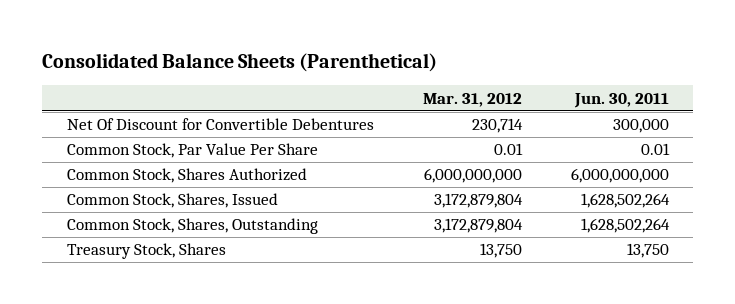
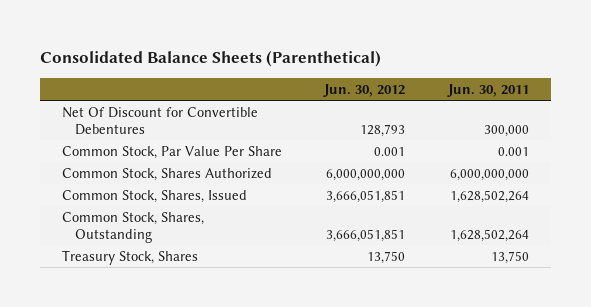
- | Mar. 31, 2012 | Jun. 30, 2011
+ | Jun. 30, 2012 | Jun. 30, 2011
- Common Stock, Par Value Per Share | 0.01 | 0.01
+ Common Stock, Par Value Per Share | 0.001 | 0.001

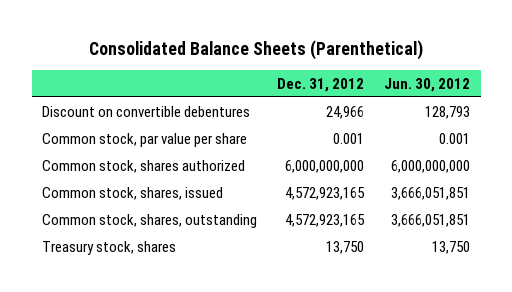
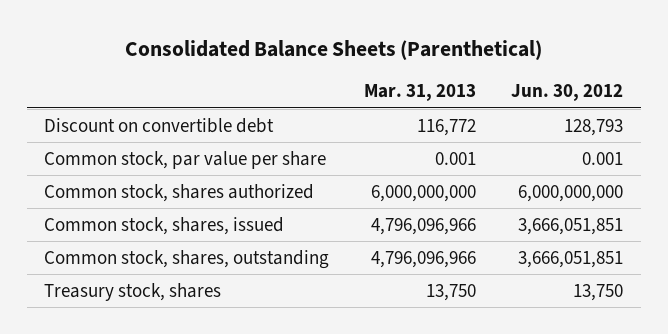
- | Dec. 31, 2012 | Jun. 30, 2012
+ | Mar. 31, 2013 | Jun. 30, 2012
- Discount on convertible debentures | 24,966 | 128,793
+ Discount on convertible debt | 116,772 | 128,793

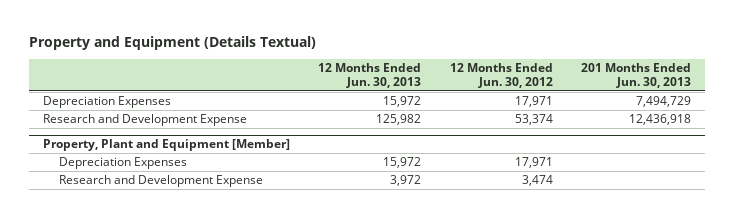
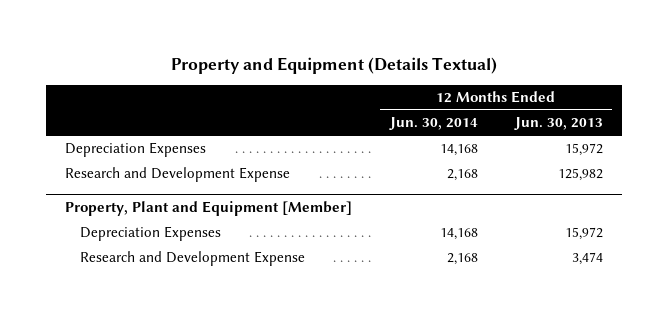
- | 12 Months Ended Jun. 30, 2013 | 12 Months Ended Jun. 30, 2012 | 201 Months Ended Jun. 30, 2013
+ | 12 Months Ended Jun. 30, 2014 | 12 Months Ended Jun. 30, 2013
@ Property, Plant and Equipment [Member]
- Research and Development Expense | 3,972 | 3,474 |
+ Research and Development Expense | 2,168 | 3,474

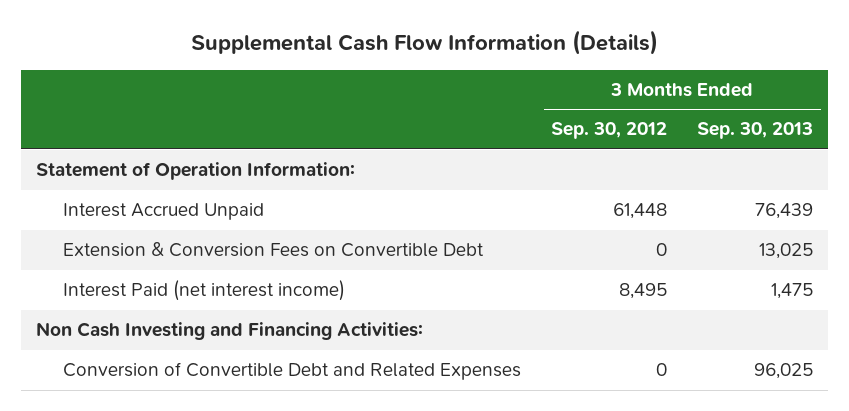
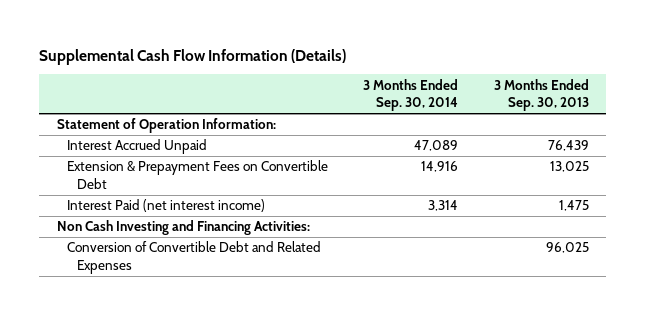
- | 3 Months Ended Sep. 30, 2012 | 3 Months Ended Sep. 30, 2013
+ | 3 Months Ended Sep. 30, 2014 | 3 Months Ended Sep. 30, 2013
- Extension & Conversion Fees on Convertible Debt | 0 | 13,025
+ Extension & Prepayment Fees on Convertible Debt | 14,916 | 13,025

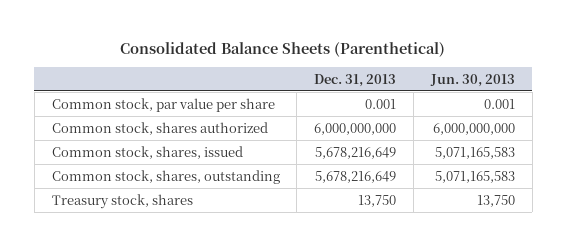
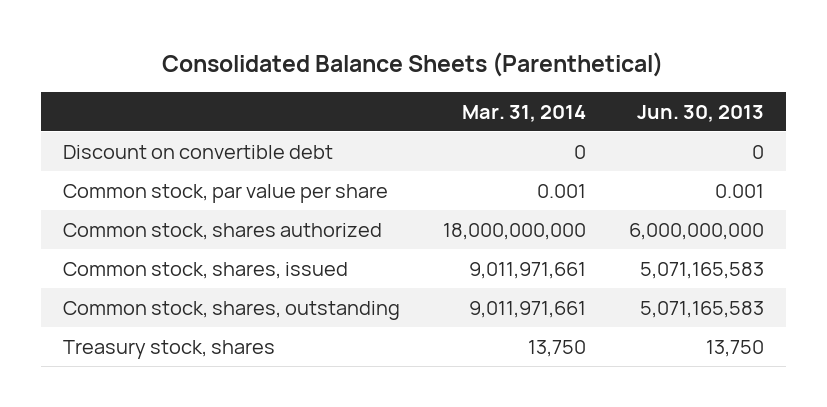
- | Dec. 31, 2013 | Jun. 30, 2013
+ | Mar. 31, 2014 | Jun. 30, 2013
+ Discount on convertible debt | 0 | 0

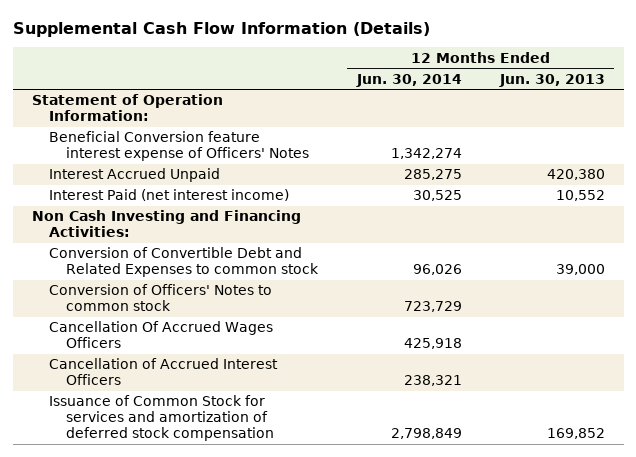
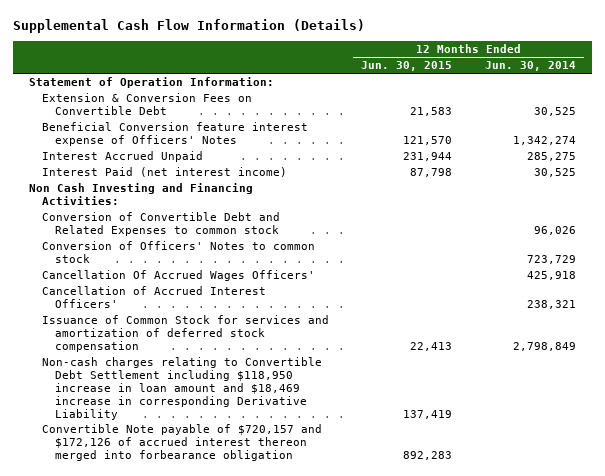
- | 12 Months Ended Jun. 30, 2014 | 12 Months Ended Jun. 30, 2013
+ | 12 Months Ended Jun. 30, 2015 | 12 Months Ended Jun. 30, 2014
+ Extension & Conversion Fees on Convertible Debt | 21,583 | 30,525
- Cancellation Of Accrued Wages Officers | 425,918 |
- Cancellation of Accrued Interest Officers | 238,321 |
+ Cancellation Of Accrued Wages Officers' | | 425,918
+ Cancellation of Accrued Interest Officers' | | 238,321
+ Non-cash charges relating to Convertible Debt Settlement including $118,950 increase in loan amount and $18,469 increase in corresponding Derivative Liability | 137,419 |
+ Convertible Note payable of $720,157 and $172,126 of accrued interest thereon merged into forbearance obligation | 892,283 |

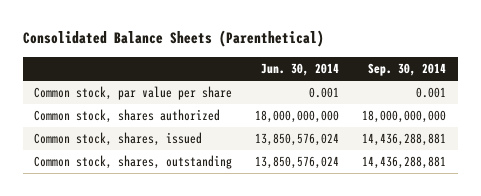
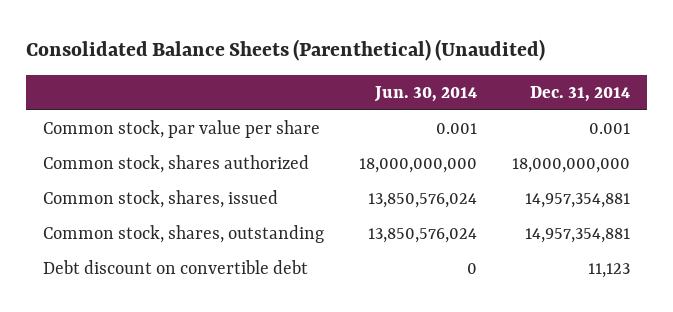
- Consolidated Balance Sheets (Parenthetical)
+ Consolidated Balance Sheets (Parenthetical) (Unaudited)
- | Jun. 30, 2014 | Sep. 30, 2014
+ | Jun. 30, 2014 | Dec. 31, 2014
+ Debt discount on convertible debt | 0 | 11,123

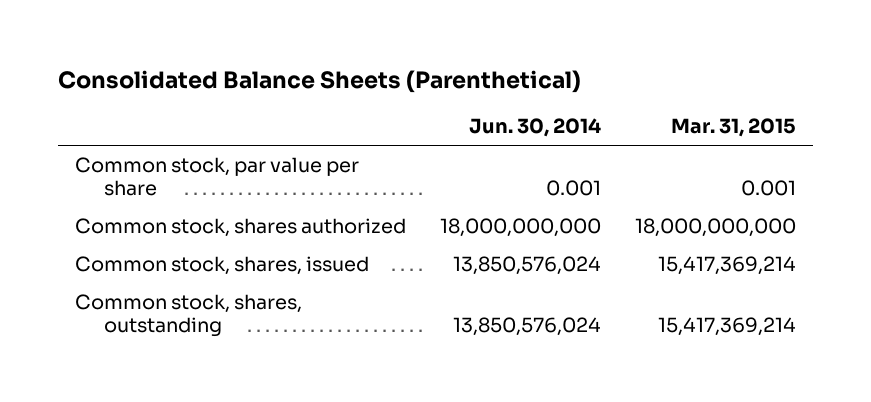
- Consolidated Balance Sheets (Parenthetical) (Unaudited)
+ Consolidated Balance Sheets (Parenthetical)
- | Jun. 30, 2014 | Dec. 31, 2014
+ | Jun. 30, 2014 | Mar. 31, 2015
- Debt discount on convertible debt | 0 | 11,123

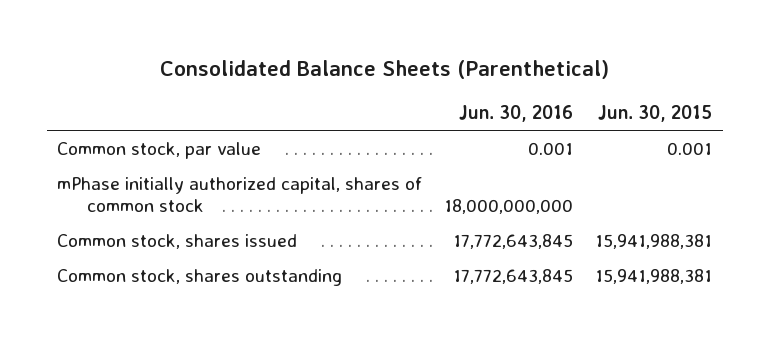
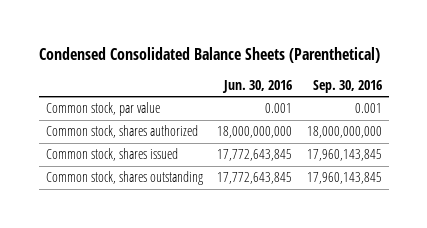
- Consolidated Balance Sheets (Parenthetical)
+ Condensed Consolidated Balance Sheets (Parenthetical)
- | Jun. 30, 2016 | Jun. 30, 2015
+ | Jun. 30, 2016 | Sep. 30, 2016
- mPhase initially authorized capital, shares of common stock | 18,000,000,000 |
+ Common stock, shares authorized | 18,000,000,000 | 18,000,000,000

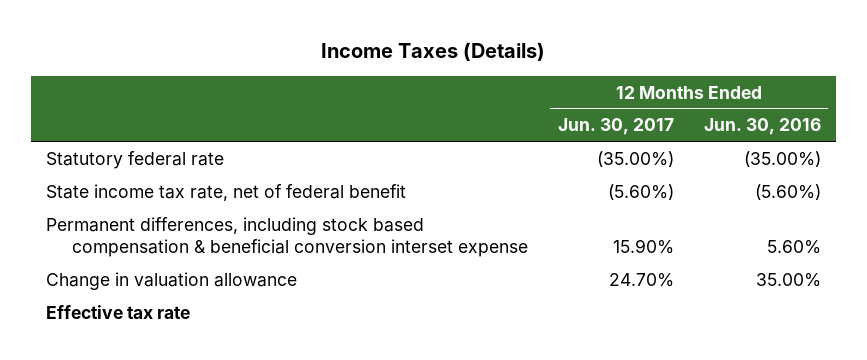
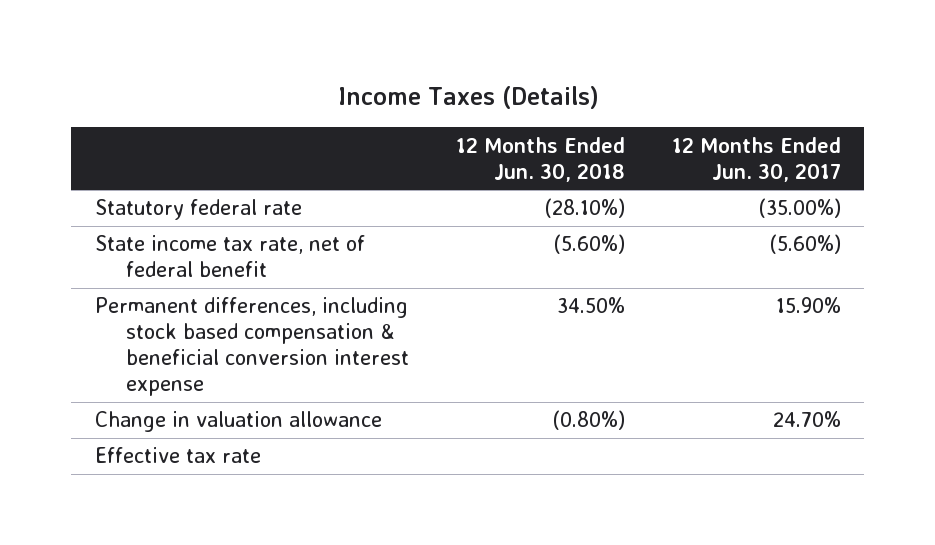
- | 12 Months Ended Jun. 30, 2017 | 12 Months Ended Jun. 30, 2016
+ | 12 Months Ended Jun. 30, 2018 | 12 Months Ended Jun. 30, 2017
- Permanent differences, including stock based compensation & beneficial conversion interset expense | 15.90% | 5.60%
+ Permanent differences, including stock based compensation & beneficial conversion interest expense | 34.50% | 15.90%

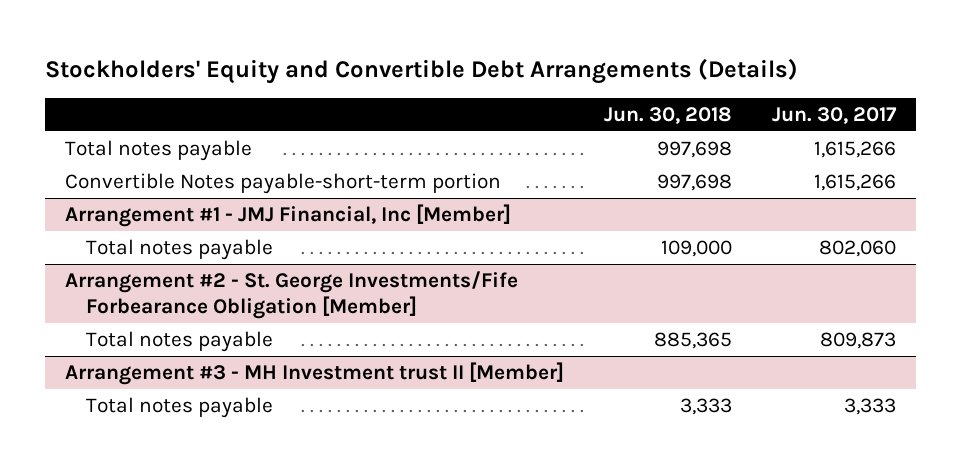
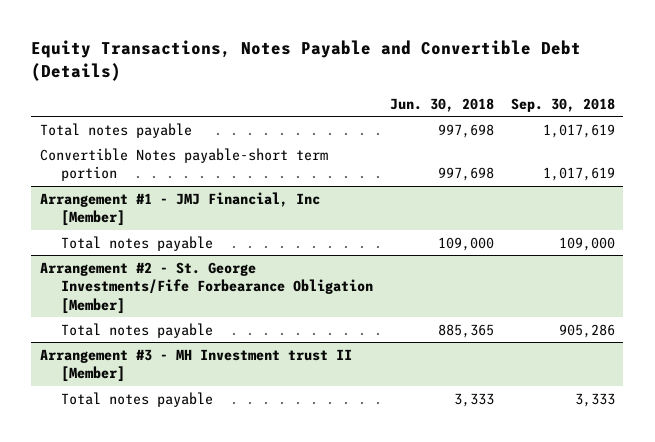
- Stockholders' Equity and Convertible Debt Arrangements (Details)
+ Equity Transactions, Notes Payable and Convertible Debt (Details)
- | Jun. 30, 2018 | Jun. 30, 2017
+ | Jun. 30, 2018 | Sep. 30, 2018
- Convertible Notes payable-short-term portion | 997,698 | 1,615,266
+ Convertible Notes payable-short term portion | 997,698 | 1,017,619

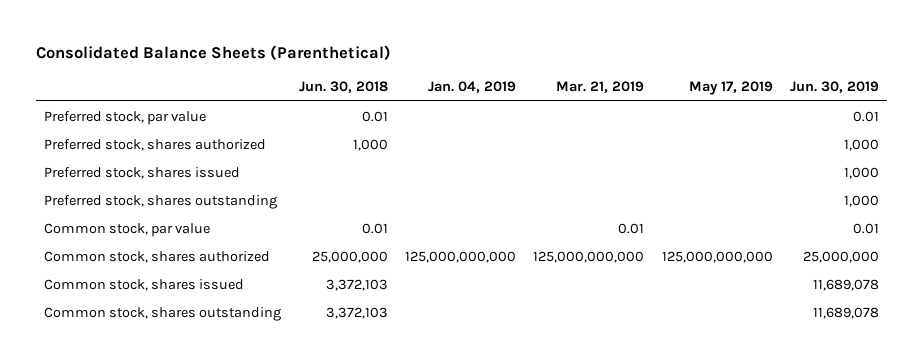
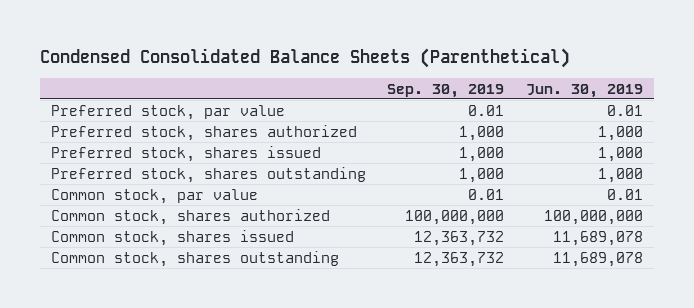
- Consolidated Balance Sheets (Parenthetical)
+ Condensed Consolidated Balance Sheets (Parenthetical)
- | Jun. 30, 2018 | Jan. 04, 2019 | Mar. 21, 2019 | May 17, 2019 | Jun. 30, 2019
+ | Sep. 30, 2019 | Jun. 30, 2019
- Common stock, shares authorized | 25,000,000 | 125,000,000,000 | 125,000,000,000 | 125,000,000,000 | 25,000,000
+ Common stock, shares authorized | 100,000,000 | 100,000,000

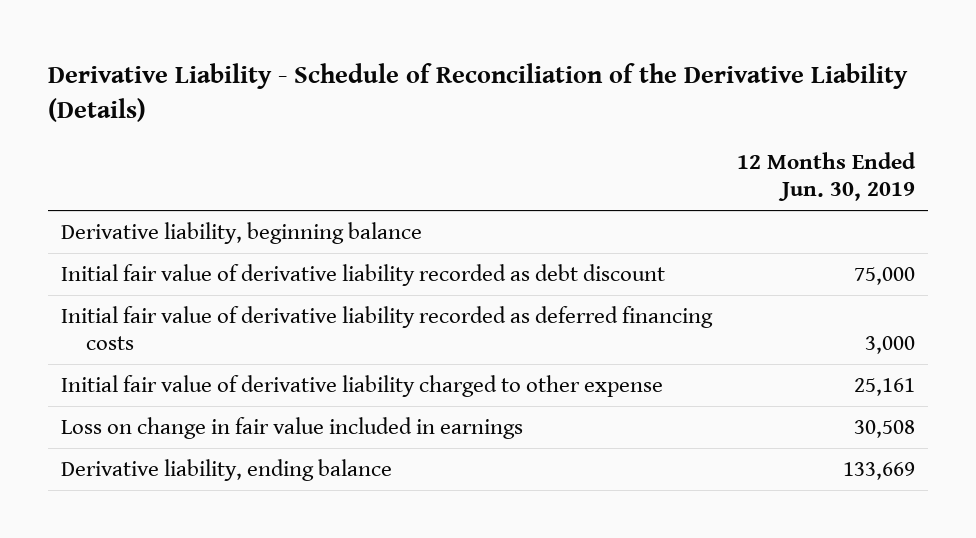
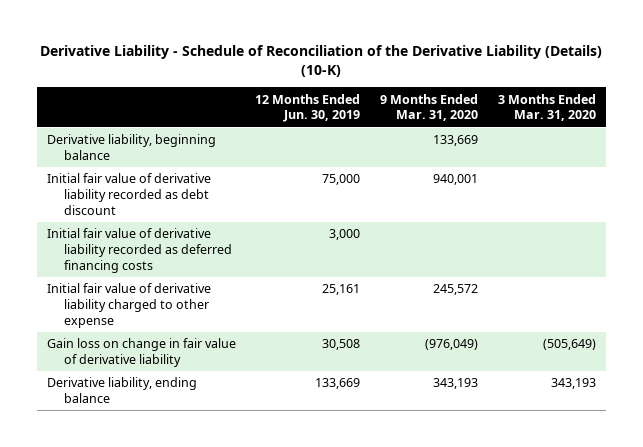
- Derivative Liability - Schedule of Reconciliation of the Derivative Liability (Details)
+ Derivative Liability - Schedule of Reconciliation of the Derivative Liability (Details) (10-K)
- | 12 Months Ended Jun. 30, 2019
+ | 12 Months Ended Jun. 30, 2019 | 9 Months Ended Mar. 31, 2020 | 3 Months Ended Mar. 31, 2020
- Loss on change in fair value included in earnings | 30,508
+ Gain loss on change in fair value of derivative liability | 30,508 | (976,049) | (505,649)

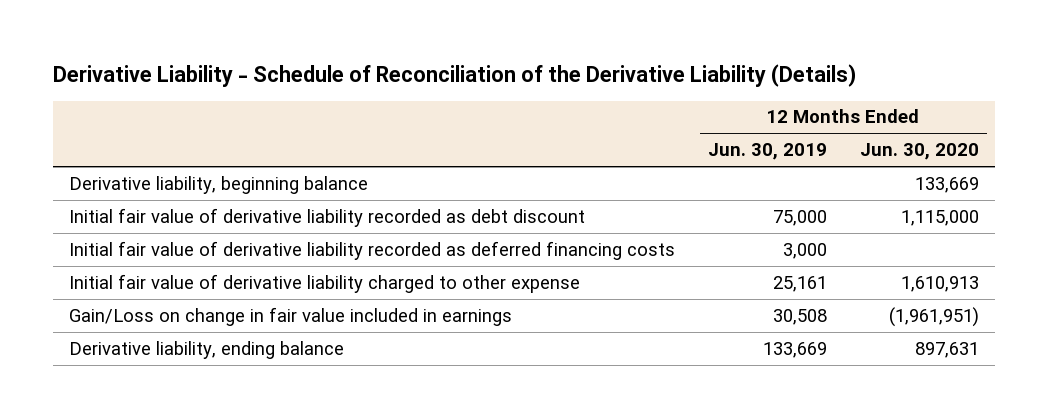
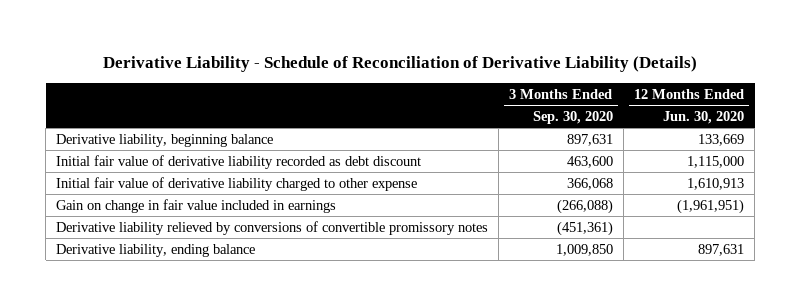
- Derivative Liability - Schedule of Reconciliation of the Derivative Liability (Details)
+ Derivative Liability - Schedule of Reconciliation of Derivative Liability (Details)
- | 12 Months Ended Jun. 30, 2019 | 12 Months Ended Jun. 30, 2020
+ | 3 Months Ended Sep. 30, 2020 | 12 Months Ended Jun. 30, 2020
- Initial fair value of derivative liability recorded as deferred financing costs | 3,000 |
- Gain/Loss on change in fair value included in earnings | 30,508 | (1,961,951)
+ Gain on change in fair value included in earnings | (266,088) | (1,961,951)
+ Derivative liability relieved by conversions of convertible promissory notes | (451,361) |

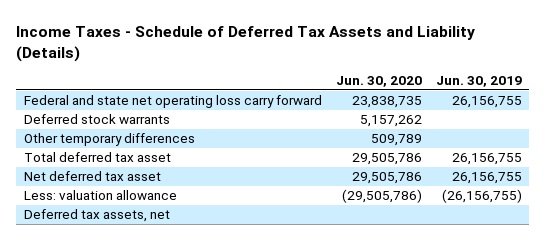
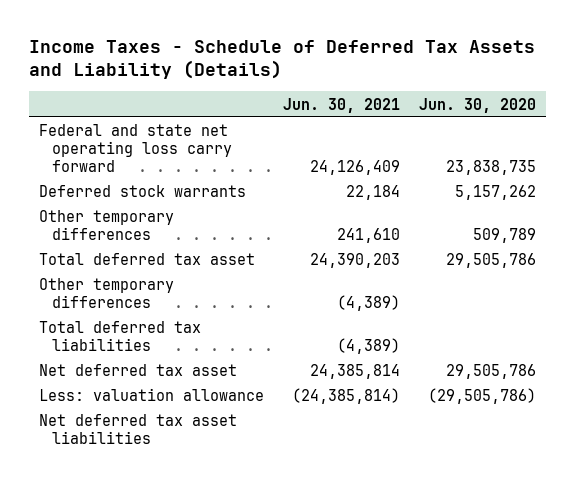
- | Jun. 30, 2020 | Jun. 30, 2019
+ | Jun. 30, 2021 | Jun. 30, 2020
+ Other temporary differences | (4,389) |
+ Total deferred tax liabilities | (4,389) |
- Deferred tax assets, net
+ Net deferred tax asset liabilities

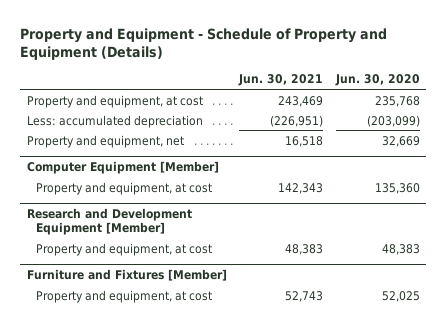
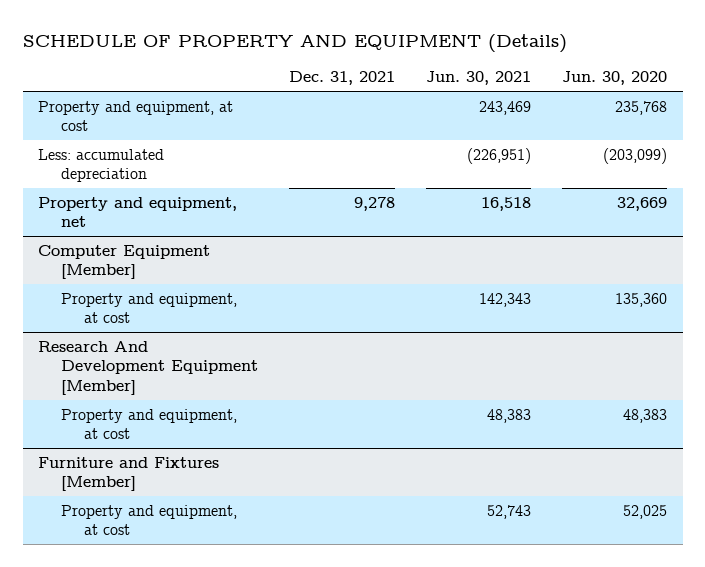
- Property and Equipment - Schedule of Property and Equipment (Details)
+ SCHEDULE OF PROPERTY AND EQUIPMENT (Details)
- | Jun. 30, 2021 | Jun. 30, 2020
+ | Dec. 31, 2021 | Jun. 30, 2021 | Jun. 30, 2020
- Research and Development Equipment [Member]
+ Research And Development Equipment [Member]

